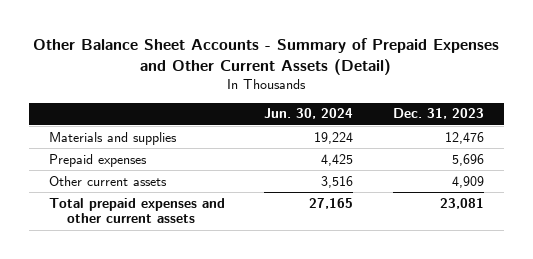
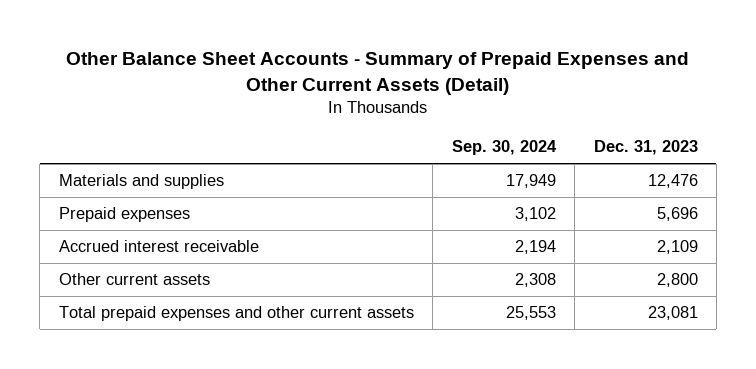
- | Jun. 30, 2024 | Dec. 31, 2023
+ | Sep. 30, 2024 | Dec. 31, 2023
- Other current assets | 3,516 | 4,909
+ Accrued interest receivable | 2,194 | 2,109
+ Other current assets | 2,308 | 2,800

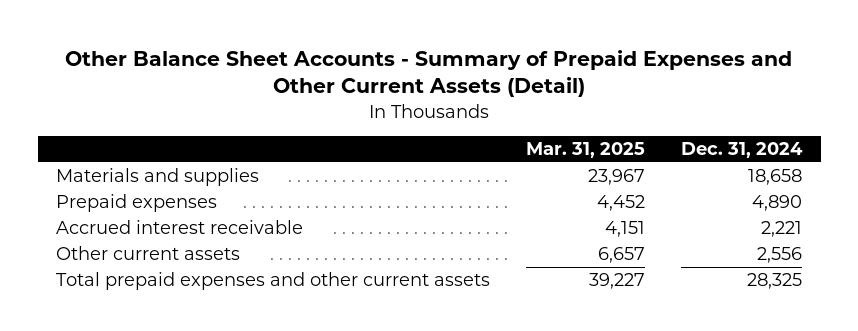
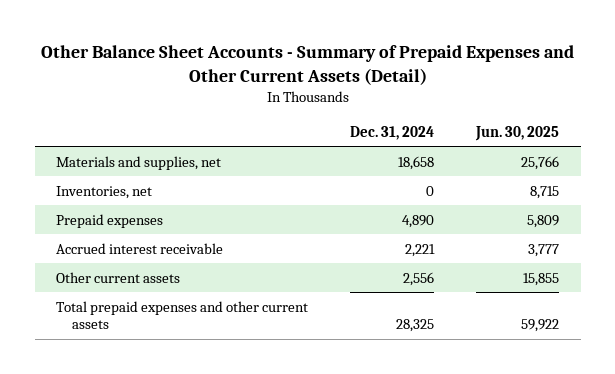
- | Mar. 31, 2025 | Dec. 31, 2024
+ | Dec. 31, 2024 | Jun. 30, 2025
- Materials and supplies | 23,967 | 18,658
+ Materials and supplies, net | 18,658 | 25,766
+ Inventories, net | 0 | 8,715

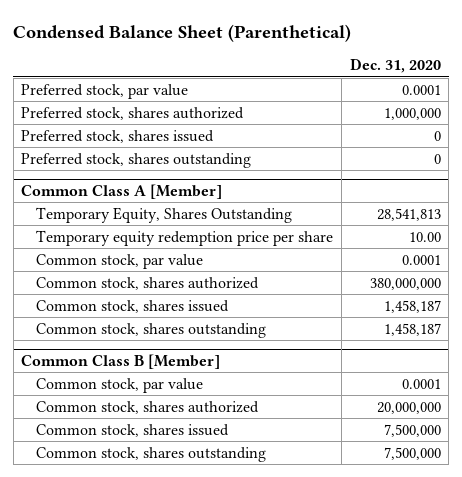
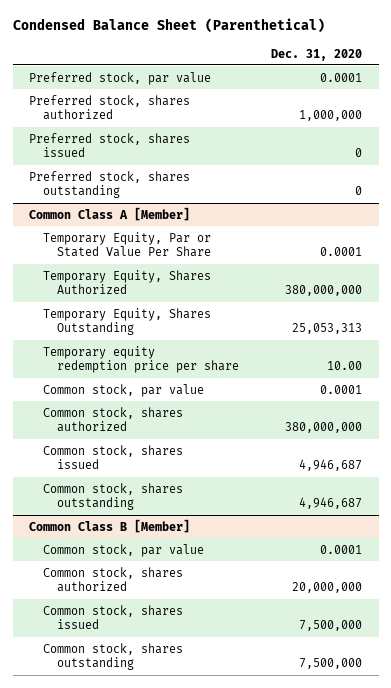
@ Common Class A [Member]
- Temporary Equity, Shares Outstanding | 28,541,813
+ Temporary Equity, Par or Stated Value Per Share | 0.0001
+ Temporary Equity, Shares Authorized | 380,000,000
+ Temporary Equity, Shares Outstanding | 25,053,313
- Common stock, shares issued | 1,458,187
- Common stock, shares outstanding | 1,458,187
+ Common stock, shares issued | 4,946,687
+ Common stock, shares outstanding | 4,946,687

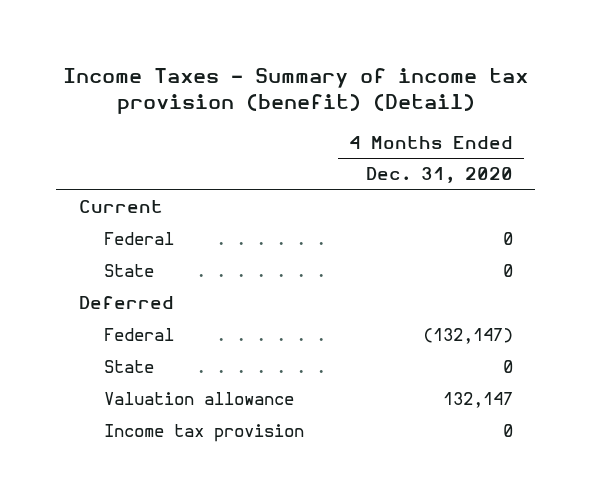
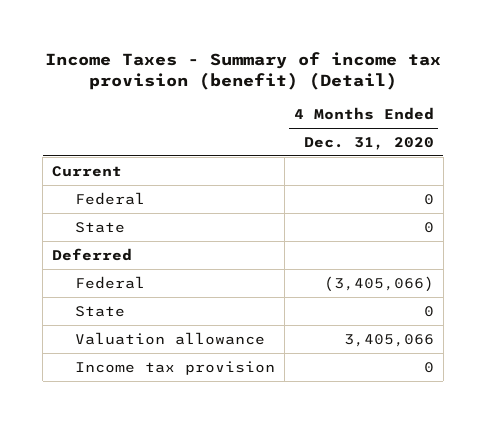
- Federal | (132,147)
+ Federal | (3,405,066)
- Valuation allowance | 132,147
+ Valuation allowance | 3,405,066

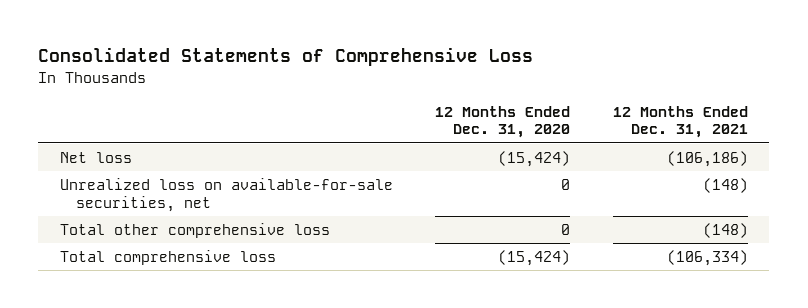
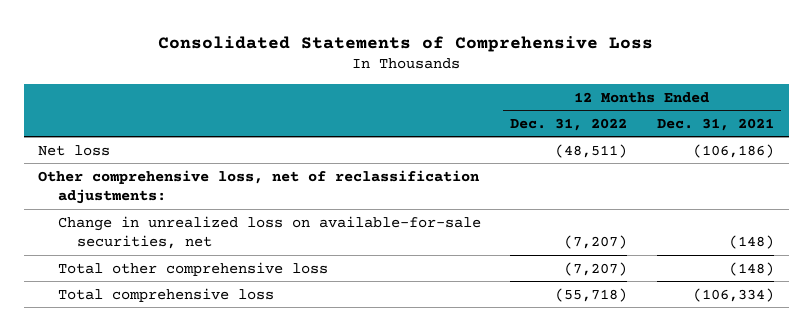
- | 12 Months Ended Dec. 31, 2020 | 12 Months Ended Dec. 31, 2021
+ | 12 Months Ended Dec. 31, 2022 | 12 Months Ended Dec. 31, 2021
- Unrealized loss on available-for-sale securities, net | 0 | (148)
+ Other comprehensive loss, net of reclassification adjustments:
+ Change in unrealized loss on available-for-sale securities, net | (7,207) | (148)

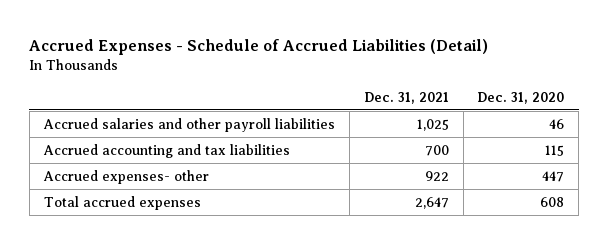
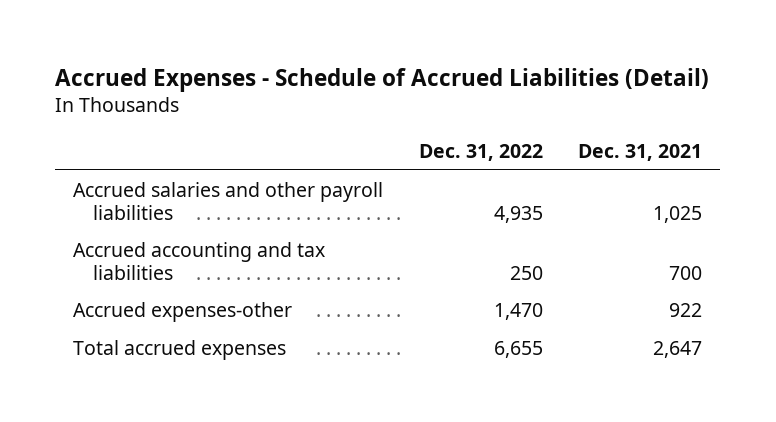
- | Dec. 31, 2021 | Dec. 31, 2020
+ | Dec. 31, 2022 | Dec. 31, 2021
- Accrued expenses- other | 922 | 447
+ Accrued expenses-other | 1,470 | 922

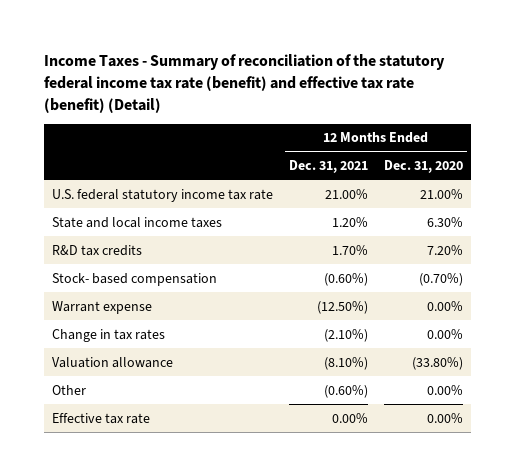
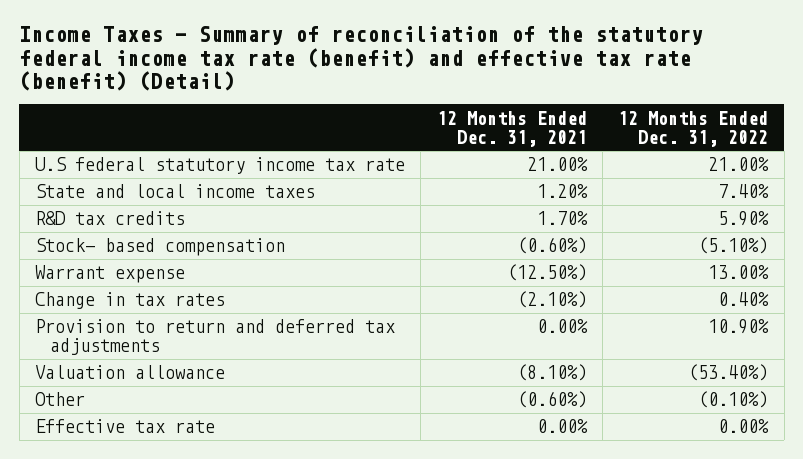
- | 12 Months Ended Dec. 31, 2021 | 12 Months Ended Dec. 31, 2020
+ | 12 Months Ended Dec. 31, 2021 | 12 Months Ended Dec. 31, 2022
- U.S. federal statutory income tax rate | 21.00% | 21.00%
+ U.S federal statutory income tax rate | 21.00% | 21.00%
+ Provision to return and deferred tax adjustments | 0.00% | 10.90%

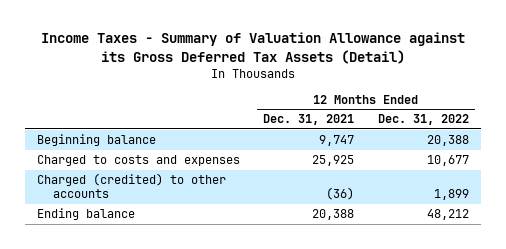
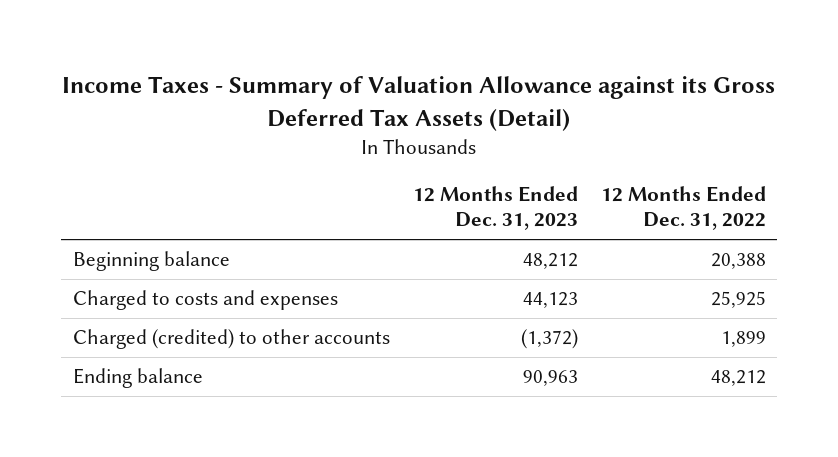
- | 12 Months Ended Dec. 31, 2021 | 12 Months Ended Dec. 31, 2022
+ | 12 Months Ended Dec. 31, 2023 | 12 Months Ended Dec. 31, 2022
- Charged to costs and expenses | 25,925 | 10,677
+ Charged to costs and expenses | 44,123 | 25,925

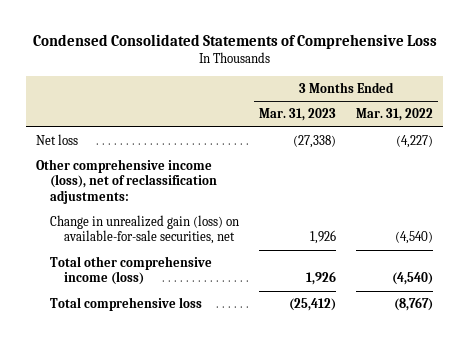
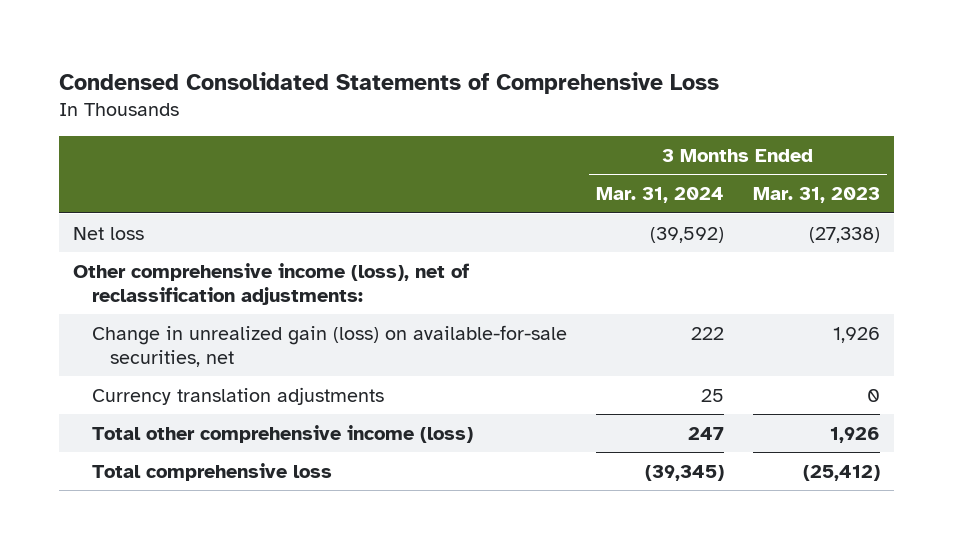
- | 3 Months Ended Mar. 31, 2023 | 3 Months Ended Mar. 31, 2022
+ | 3 Months Ended Mar. 31, 2024 | 3 Months Ended Mar. 31, 2023
+ Currency translation adjustments | 25 | 0

